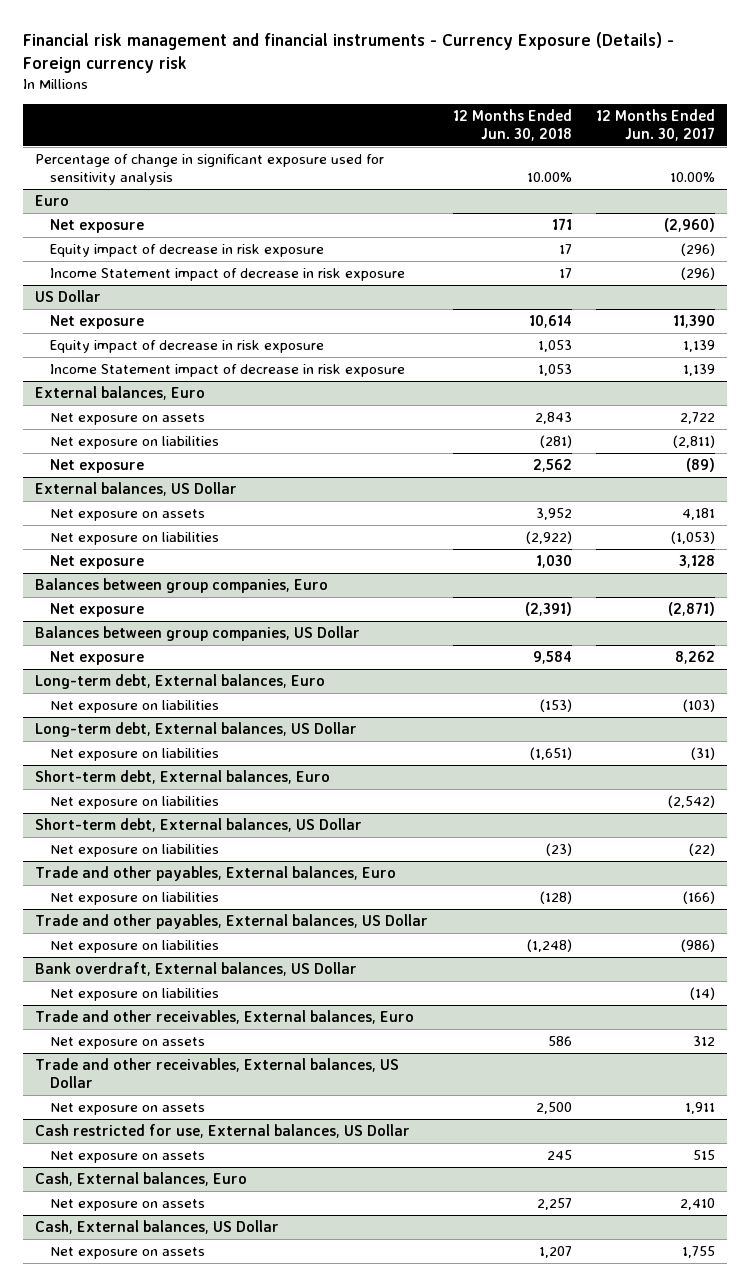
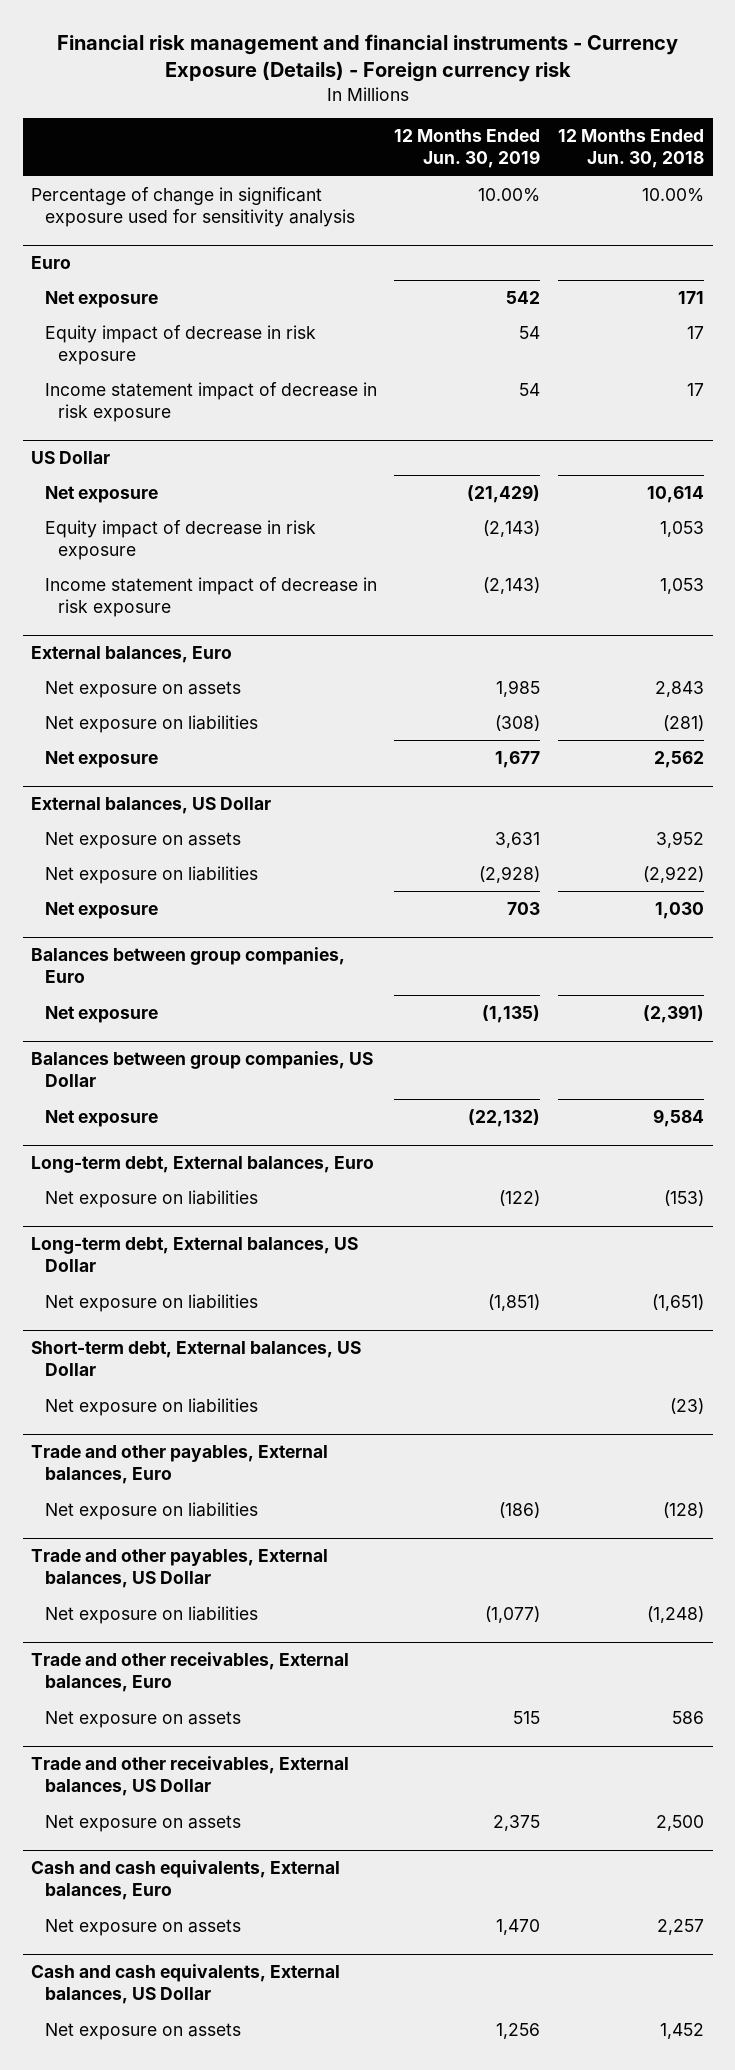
- | 12 Months Ended Jun. 30, 2018 | 12 Months Ended Jun. 30, 2017
+ | 12 Months Ended Jun. 30, 2019 | 12 Months Ended Jun. 30, 2018
@ Euro
- Income Statement impact of decrease in risk exposure | 17 | (296)
+ Income statement impact of decrease in risk exposure | 54 | 17
@ US Dollar
- Income Statement impact of decrease in risk exposure | 1,053 | 1,139
+ Income statement impact of decrease in risk exposure | (2,143) | 1,053
- Short-term debt, External balances, Euro
- Net exposure on liabilities | | (2,542)
- Bank overdraft, External balances, US Dollar
- Net exposure on liabilities | | (14)
- Cash restricted for use, External balances, US Dollar
- Net exposure on assets | 245 | 515
- Cash, External balances, Euro
+ Cash and cash equivalents, External balances, Euro
- Cash, External balances, US Dollar
- Net exposure on assets | 1,207 | 1,755
+ Cash and cash equivalents, External balances, US Dollar
+ Net exposure on assets | 1,256 | 1,452

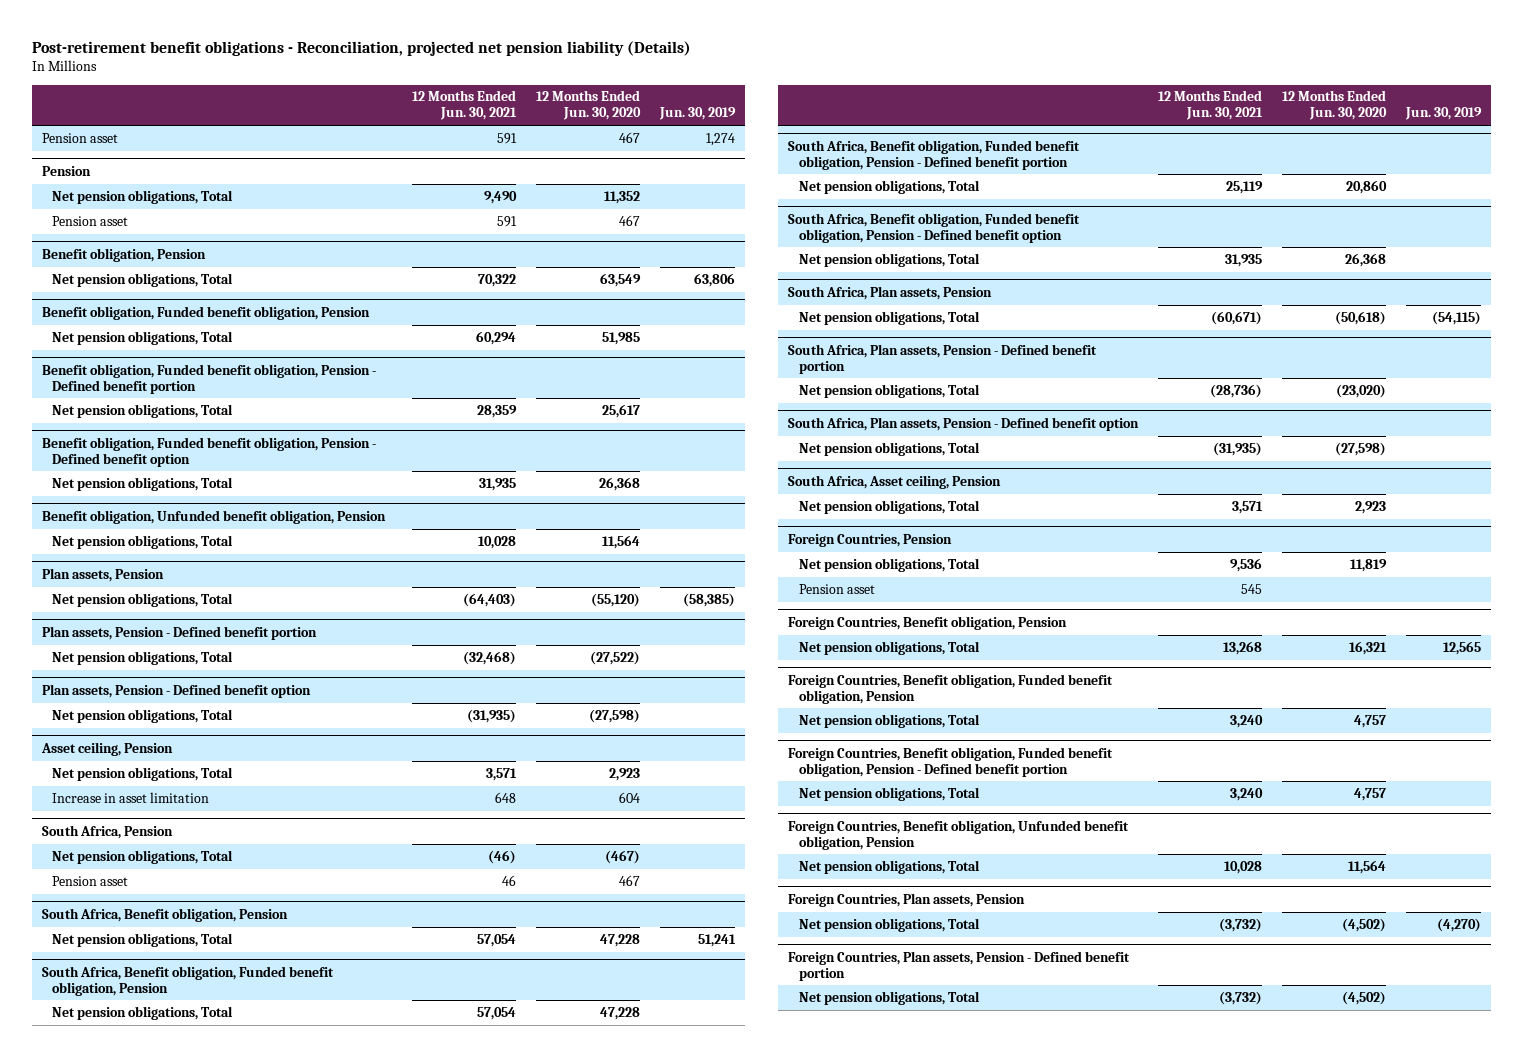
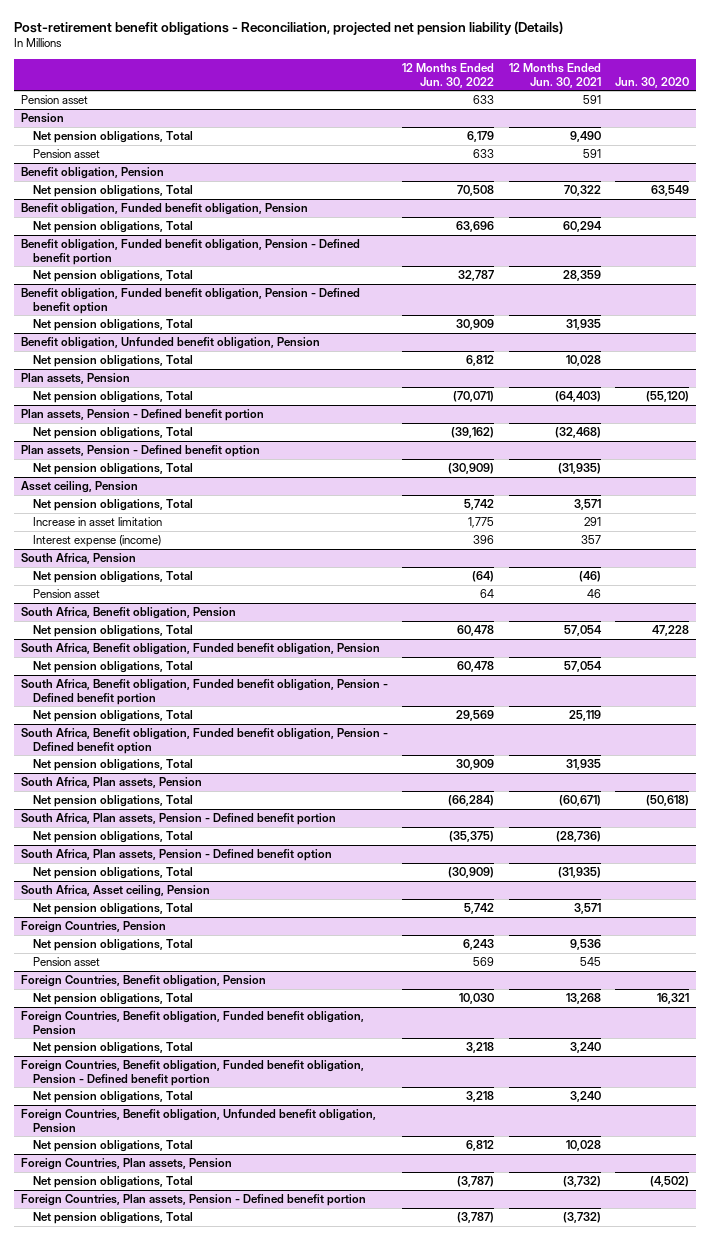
- | 12 Months Ended Jun. 30, 2021 | 12 Months Ended Jun. 30, 2020 | Jun. 30, 2019
+ | 12 Months Ended Jun. 30, 2022 | 12 Months Ended Jun. 30, 2021 | Jun. 30, 2020
@ Asset ceiling, Pension
- Increase in asset limitation | 648 | 604 |
+ Increase in asset limitation | 1,775 | 291 |
+ Interest expense (income) | 396 | 357 |

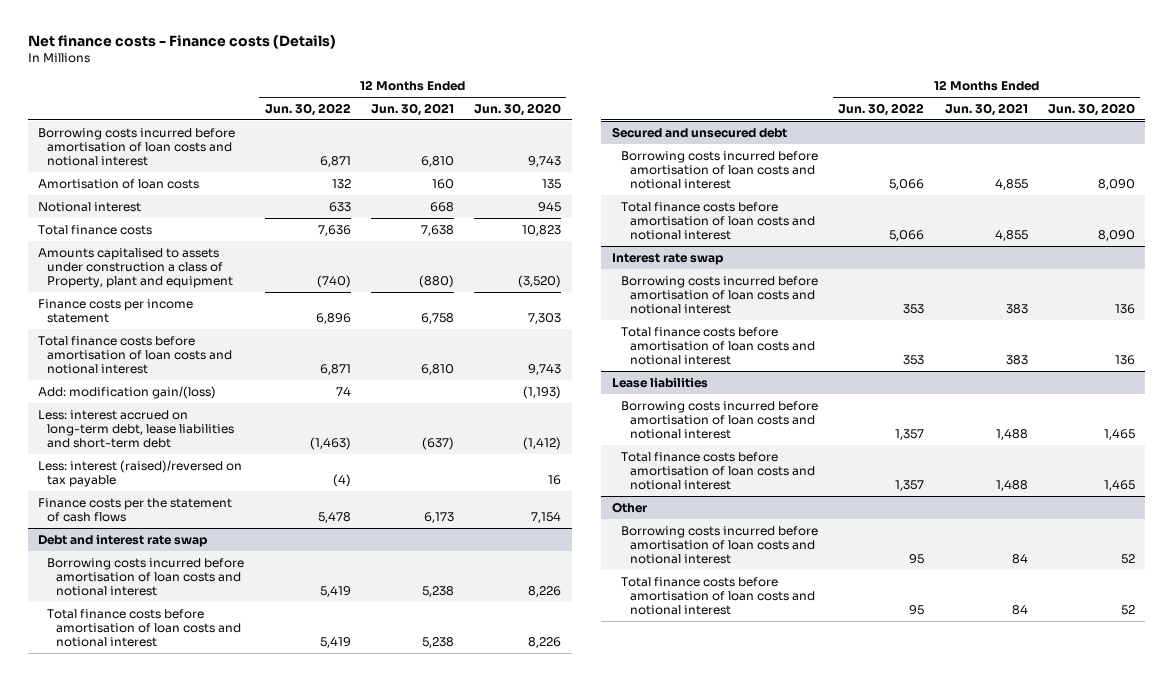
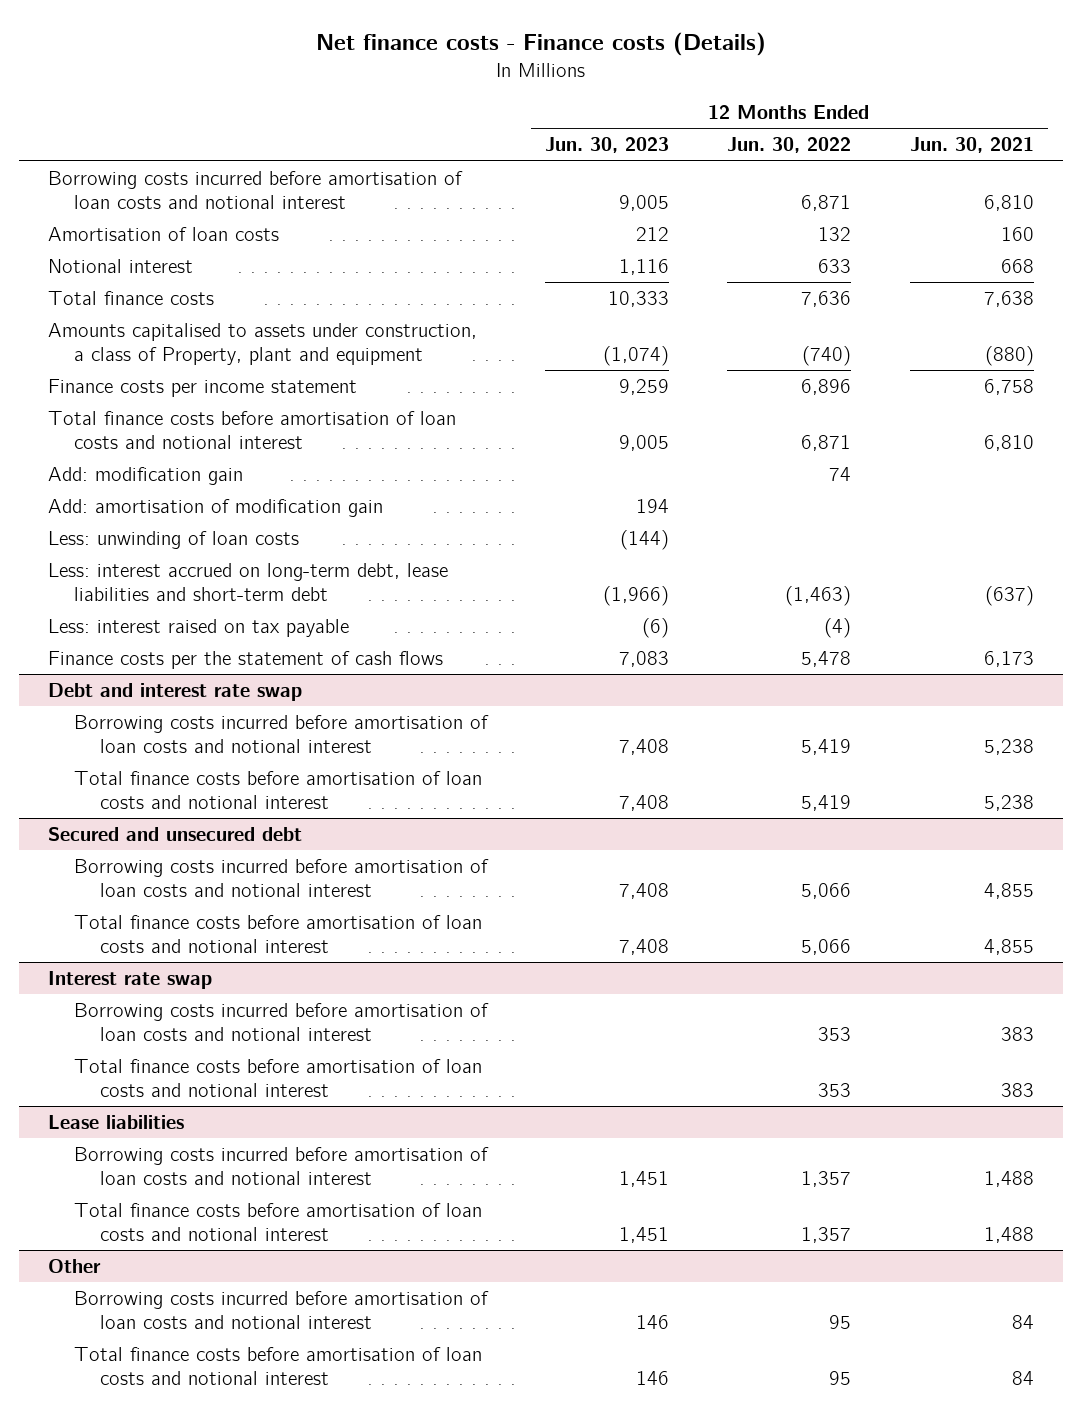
- | 12 Months Ended Jun. 30, 2022 | 12 Months Ended Jun. 30, 2021 | 12 Months Ended Jun. 30, 2020
+ | 12 Months Ended Jun. 30, 2023 | 12 Months Ended Jun. 30, 2022 | 12 Months Ended Jun. 30, 2021
- Amounts capitalised to assets under construction a class of Property, plant and equipment | (740) | (880) | (3,520)
+ Amounts capitalised to assets under construction, a class of Property, plant and equipment | (1,074) | (740) | (880)
- Add: modification gain/(loss) | 74 | | (1,193)
+ Add: modification gain | | 74 |
+ Add: amortisation of modification gain | 194 | |
+ Less: unwinding of loan costs | (144) | |
- Less: interest (raised)/reversed on tax payable | (4) | | 16
+ Less: interest raised on tax payable | (6) | (4) |

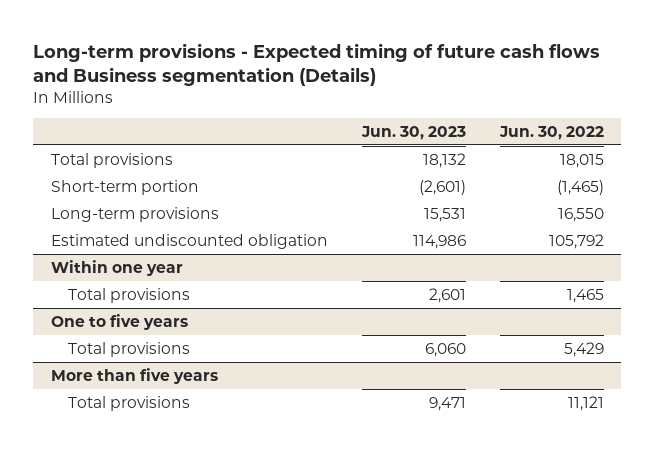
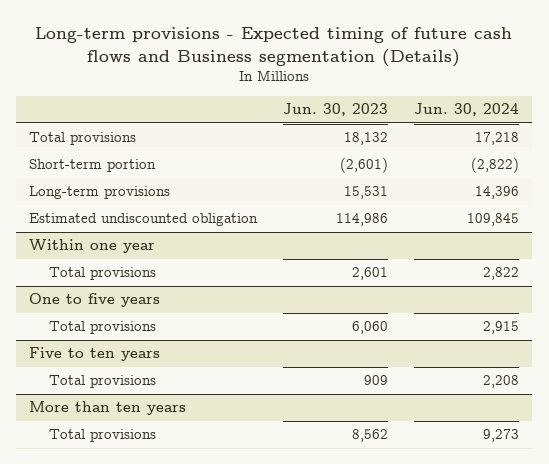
- | Jun. 30, 2023 | Jun. 30, 2022
+ | Jun. 30, 2023 | Jun. 30, 2024
- More than five years
- Total provisions | 9,471 | 11,121
+ Five to ten years
+ Total provisions | 909 | 2,208
+ More than ten years
+ Total provisions | 8,562 | 9,273

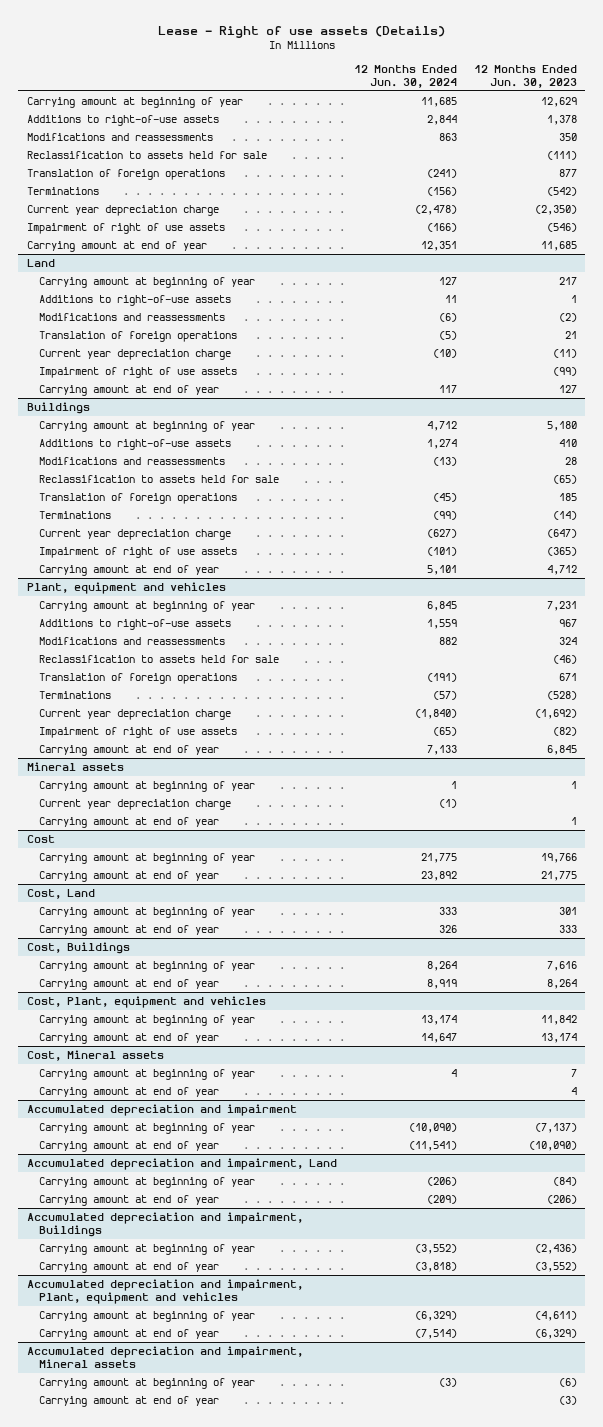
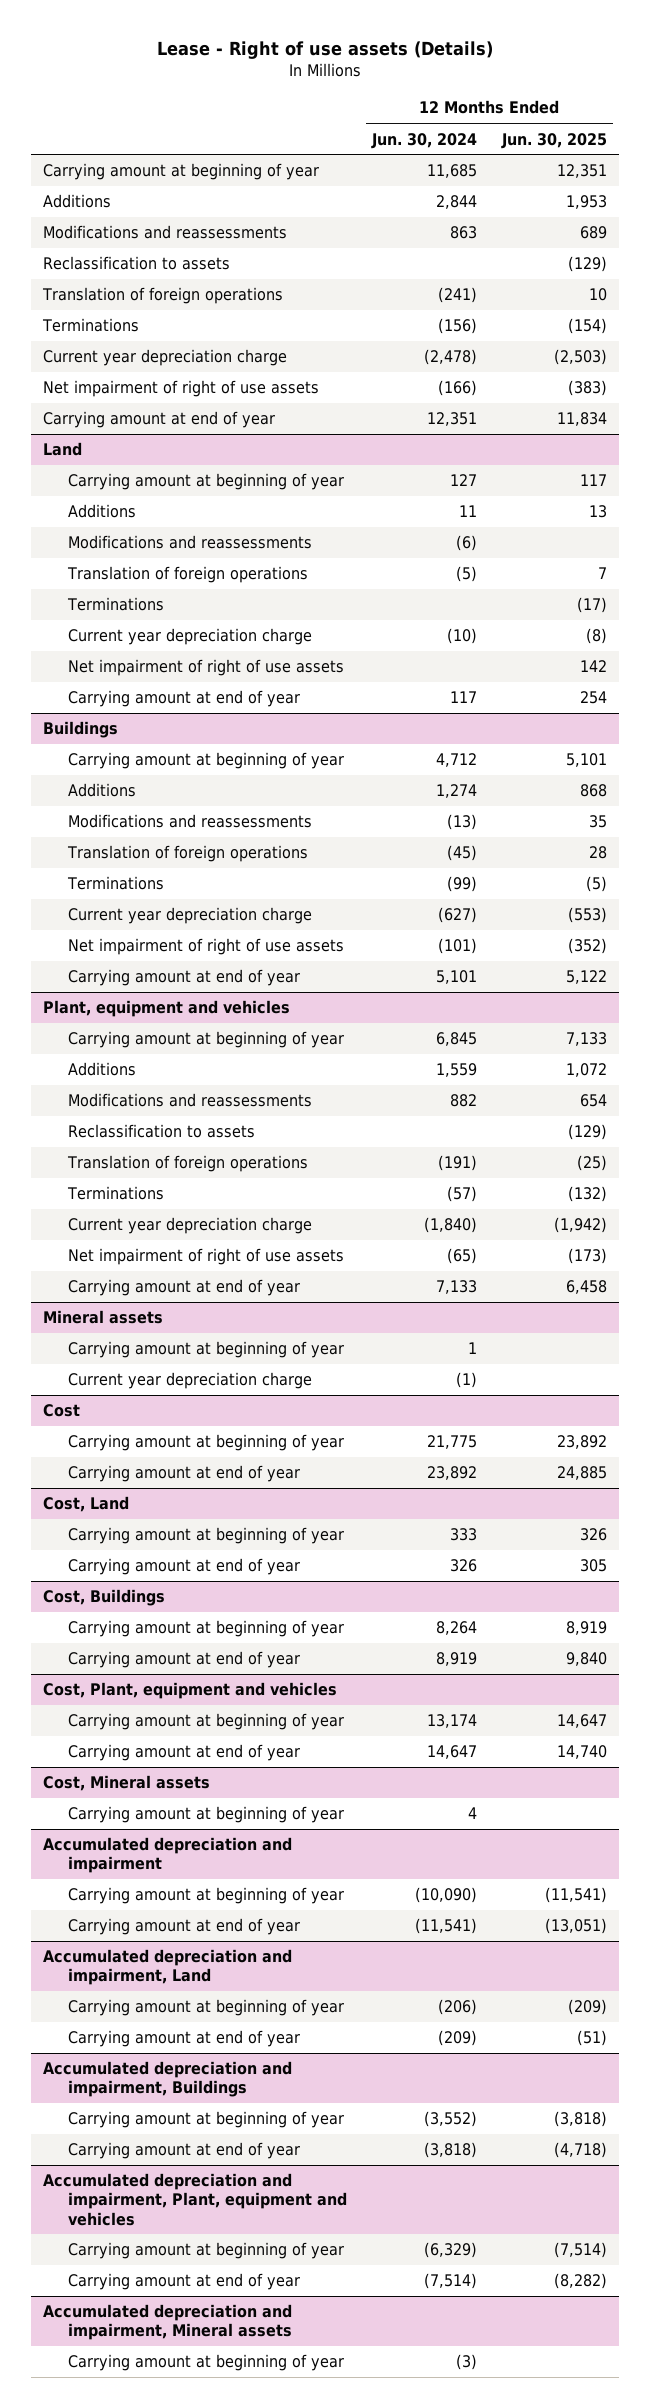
- | 12 Months Ended Jun. 30, 2024 | 12 Months Ended Jun. 30, 2023
+ | 12 Months Ended Jun. 30, 2024 | 12 Months Ended Jun. 30, 2025
- Additions to right-of-use assets | 2,844 | 1,378
+ Additions | 2,844 | 1,953
- Reclassification to assets held for sale | | (111)
+ Reclassification to assets | | (129)
- Impairment of right of use assets | (166) | (546)
+ Net impairment of right of use assets | (166) | (383)
@ Land
- Additions to right-of-use assets | 11 | 1
+ Additions | 11 | 13
+ Terminations | | (17)
- Impairment of right of use assets | | (99)
+ Net impairment of right of use assets | | 142
@ Buildings
- Additions to right-of-use assets | 1,274 | 410
+ Additions | 1,274 | 868
- Reclassification to assets held for sale | | (65)
- Impairment of right of use assets | (101) | (365)
+ Net impairment of right of use assets | (101) | (352)
@ Plant, equipment and vehicles
- Additions to right-of-use assets | 1,559 | 967
+ Additions | 1,559 | 1,072
- Reclassification to assets held for sale | | (46)
+ Reclassification to assets | | (129)
- Impairment of right of use assets | (65) | (82)
+ Net impairment of right of use assets | (65) | (173)
@ Mineral assets
- Carrying amount at end of year | | 1
@ Cost, Mineral assets
- Carrying amount at end of year | | 4
@ Accumulated depreciation and impairment, Mineral assets
- Carrying amount at end of year | | (3)

